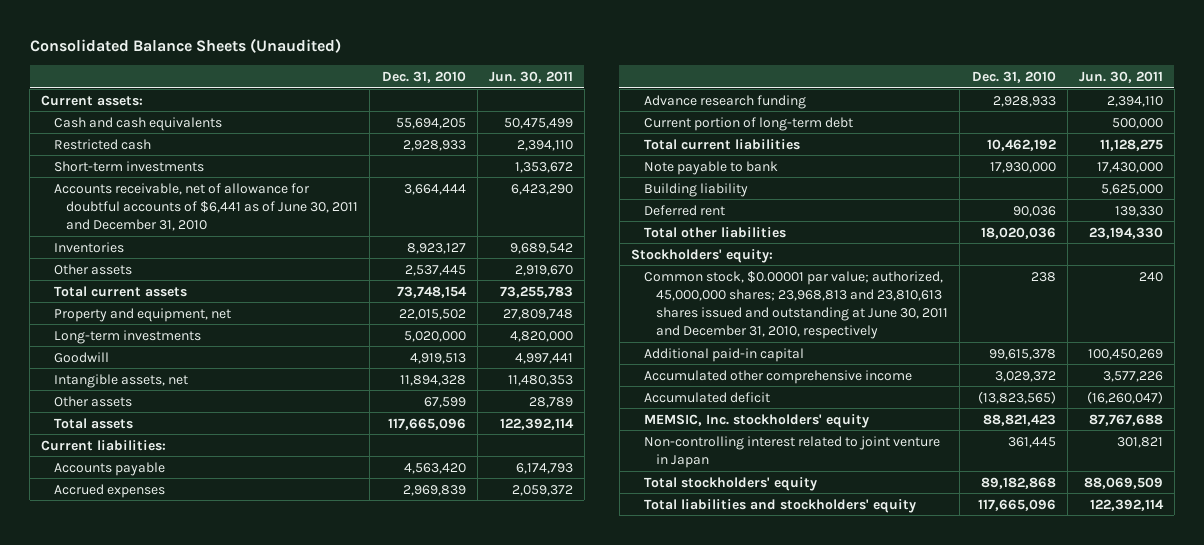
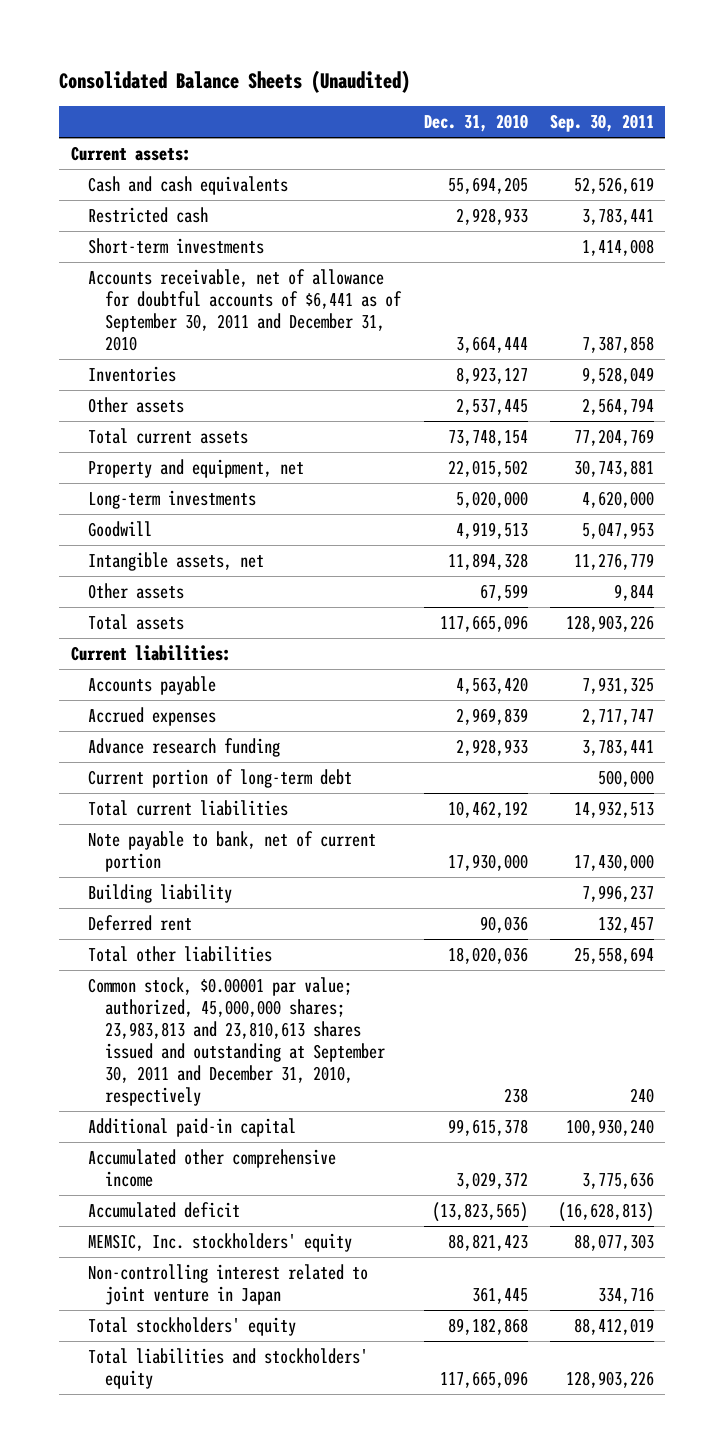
- | Dec. 31, 2010 | Jun. 30, 2011
+ | Dec. 31, 2010 | Sep. 30, 2011
- Accounts receivable, net of allowance for doubtful accounts of $6,441 as of June 30, 2011 and December 31, 2010 | 3,664,444 | 6,423,290
+ Accounts receivable, net of allowance for doubtful accounts of $6,441 as of September 30, 2011 and December 31, 2010 | 3,664,444 | 7,387,858
- Note payable to bank | 17,930,000 | 17,430,000
+ Note payable to bank, net of current portion | 17,930,000 | 17,430,000
- Stockholders' equity:
- Common stock, $0.00001 par value; authorized, 45,000,000 shares; 23,968,813 and 23,810,613 shares issued and outstanding at June 30, 2011 and December 31, 2010, respectively | 238 | 240
+ Common stock, $0.00001 par value; authorized, 45,000,000 shares; 23,983,813 and 23,810,613 shares issued and outstanding at September 30, 2011 and December 31, 2010, respectively | 238 | 240

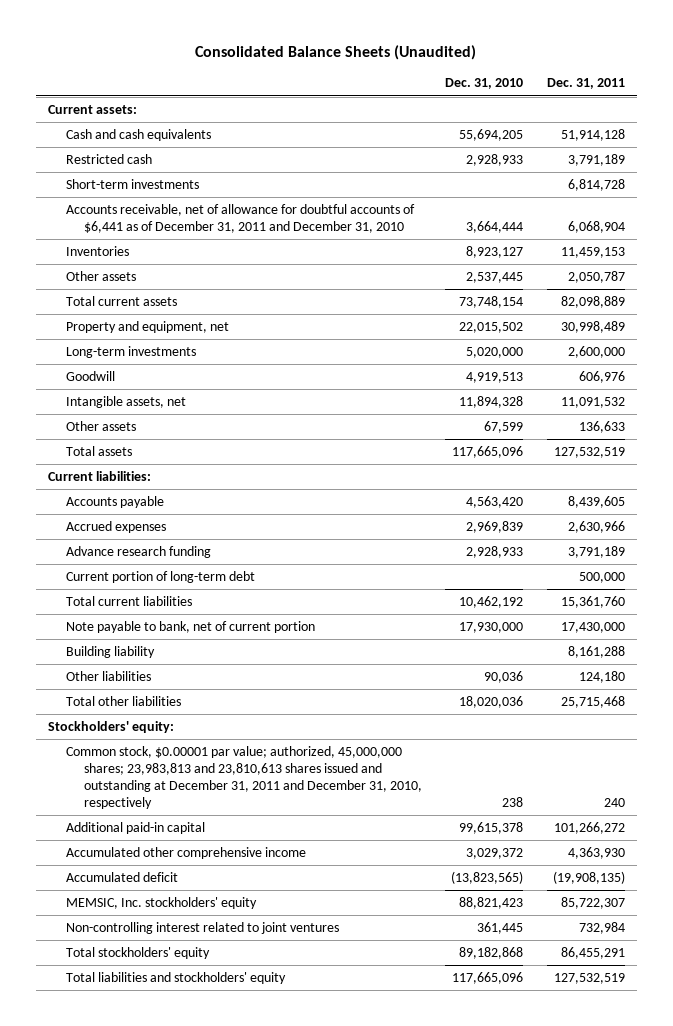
- | Dec. 31, 2010 | Sep. 30, 2011
+ | Dec. 31, 2010 | Dec. 31, 2011
- Accounts receivable, net of allowance for doubtful accounts of $6,441 as of September 30, 2011 and December 31, 2010 | 3,664,444 | 7,387,858
+ Accounts receivable, net of allowance for doubtful accounts of $6,441 as of December 31, 2011 and December 31, 2010 | 3,664,444 | 6,068,904
- Deferred rent | 90,036 | 132,457
+ Other liabilities | 90,036 | 124,180
- Common stock, $0.00001 par value; authorized, 45,000,000 shares; 23,983,813 and 23,810,613 shares issued and outstanding at September 30, 2011 and December 31, 2010, respectively | 238 | 240
+ Stockholders' equity:
+ Common stock, $0.00001 par value; authorized, 45,000,000 shares; 23,983,813 and 23,810,613 shares issued and outstanding at December 31, 2011 and December 31, 2010, respectively | 238 | 240
- Non-controlling interest related to joint venture in Japan | 361,445 | 334,716
+ Non-controlling interest related to joint ventures | 361,445 | 732,984

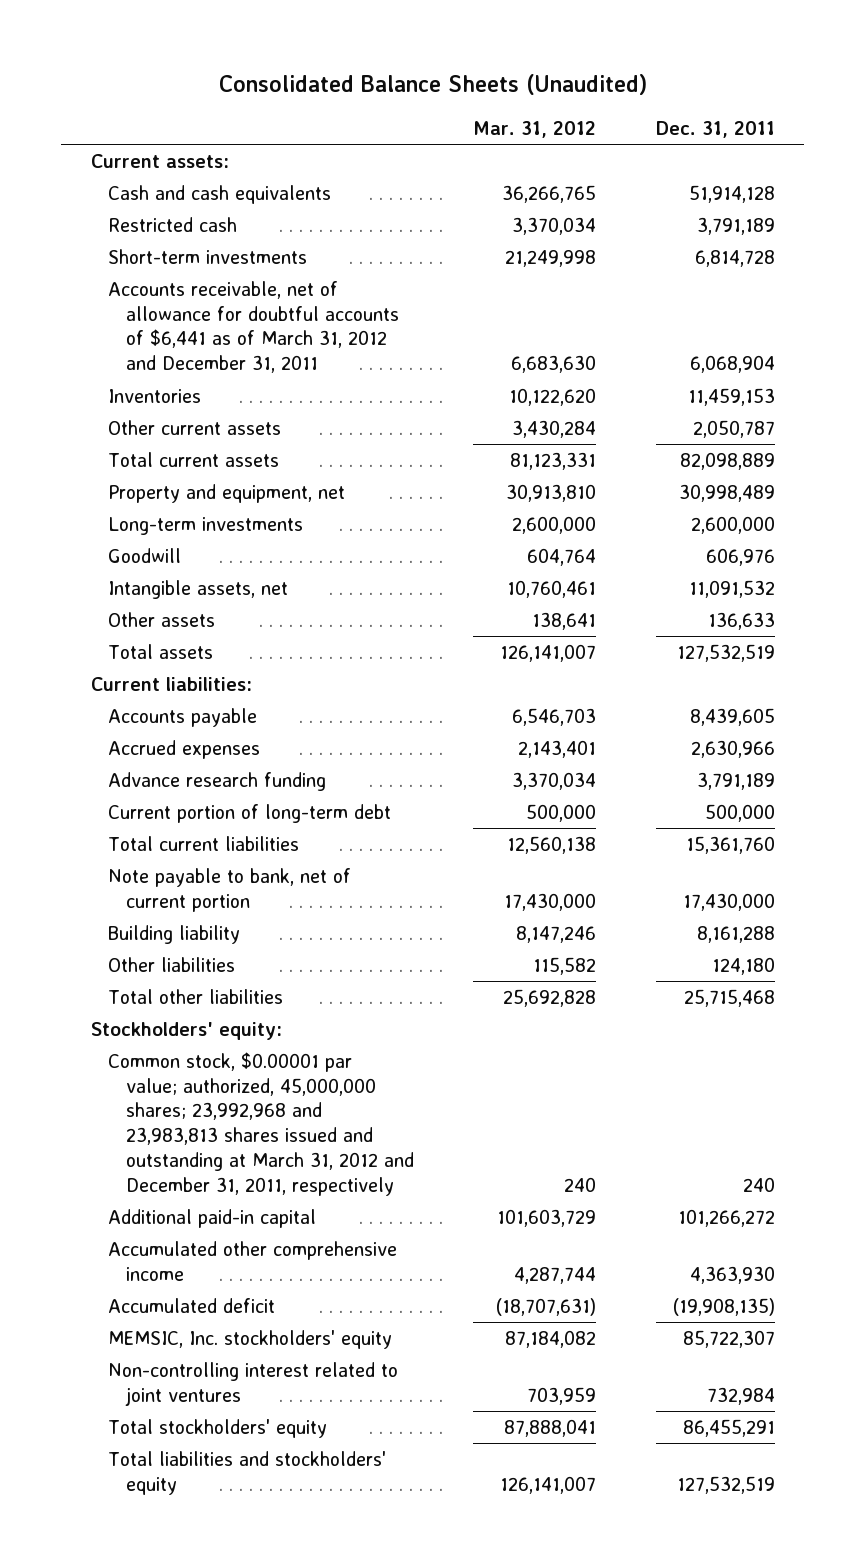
- | Dec. 31, 2010 | Dec. 31, 2011
+ | Mar. 31, 2012 | Dec. 31, 2011
- Accounts receivable, net of allowance for doubtful accounts of $6,441 as of December 31, 2011 and December 31, 2010 | 3,664,444 | 6,068,904
+ Accounts receivable, net of allowance for doubtful accounts of $6,441 as of March 31, 2012 and December 31, 2011 | 6,683,630 | 6,068,904
- Other assets | 2,537,445 | 2,050,787
+ Other current assets | 3,430,284 | 2,050,787
- Common stock, $0.00001 par value; authorized, 45,000,000 shares; 23,983,813 and 23,810,613 shares issued and outstanding at December 31, 2011 and December 31, 2010, respectively | 238 | 240
+ Common stock, $0.00001 par value; authorized, 45,000,000 shares; 23,992,968 and 23,983,813 shares issued and outstanding at March 31, 2012 and December 31, 2011, respectively | 240 | 240

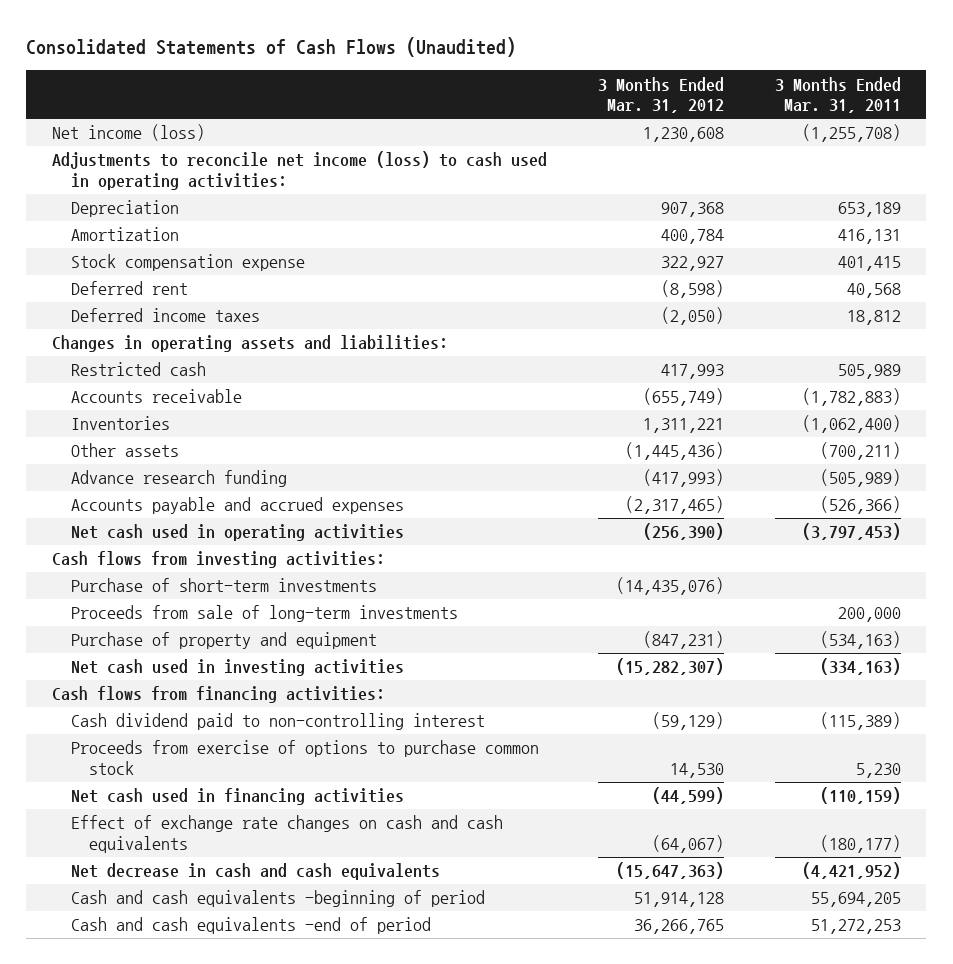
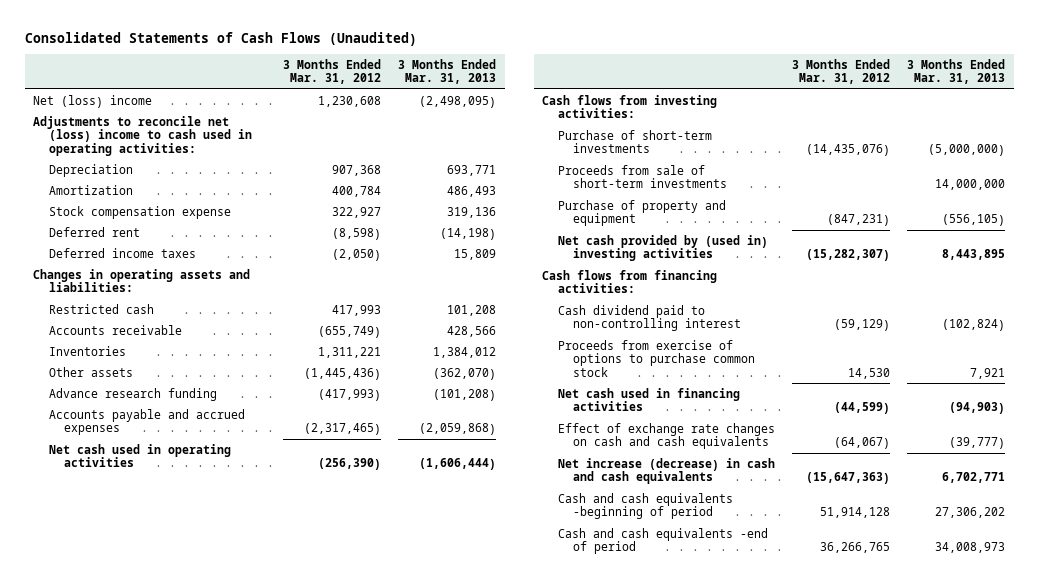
- | 3 Months Ended Mar. 31, 2012 | 3 Months Ended Mar. 31, 2011
+ | 3 Months Ended Mar. 31, 2012 | 3 Months Ended Mar. 31, 2013
- Net income (loss) | 1,230,608 | (1,255,708)
- Adjustments to reconcile net income (loss) to cash used in operating activities:
+ Net (loss) income | 1,230,608 | (2,498,095)
+ Adjustments to reconcile net (loss) income to cash used in operating activities:
- Proceeds from sale of long-term investments | | 200,000
+ Proceeds from sale of short-term investments | | 14,000,000
- Net cash used in investing activities | (15,282,307) | (334,163)
+ Net cash provided by (used in) investing activities | (15,282,307) | 8,443,895
- Net decrease in cash and cash equivalents | (15,647,363) | (4,421,952)
+ Net increase (decrease) in cash and cash equivalents | (15,647,363) | 6,702,771

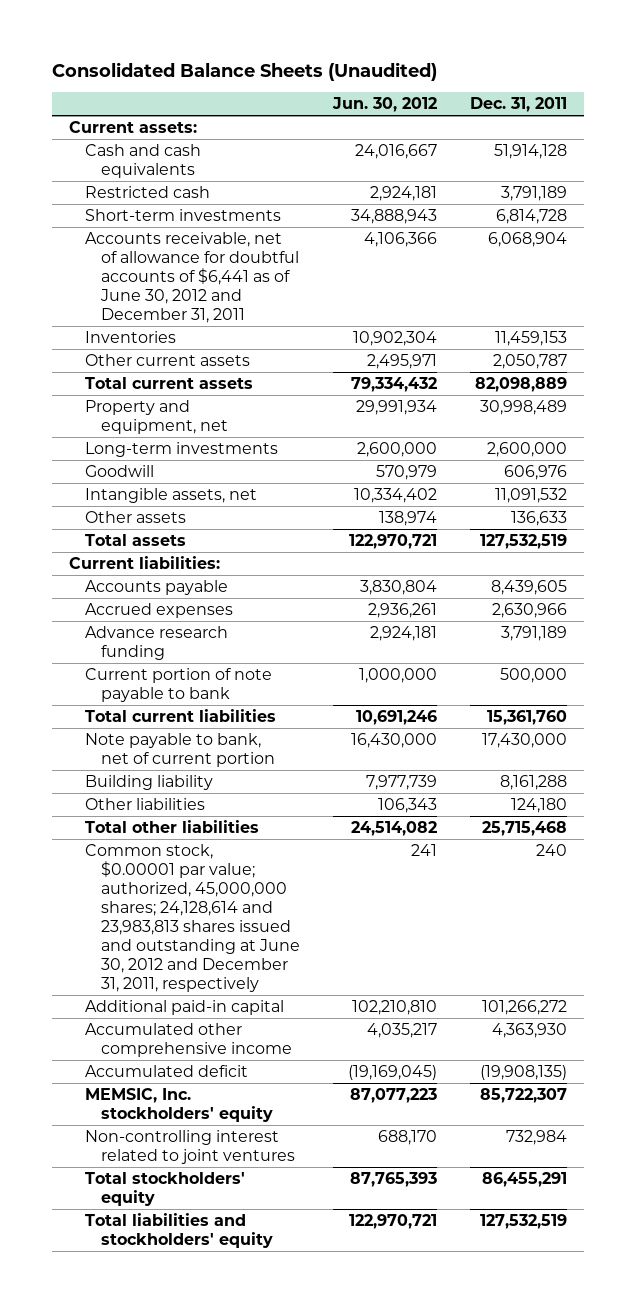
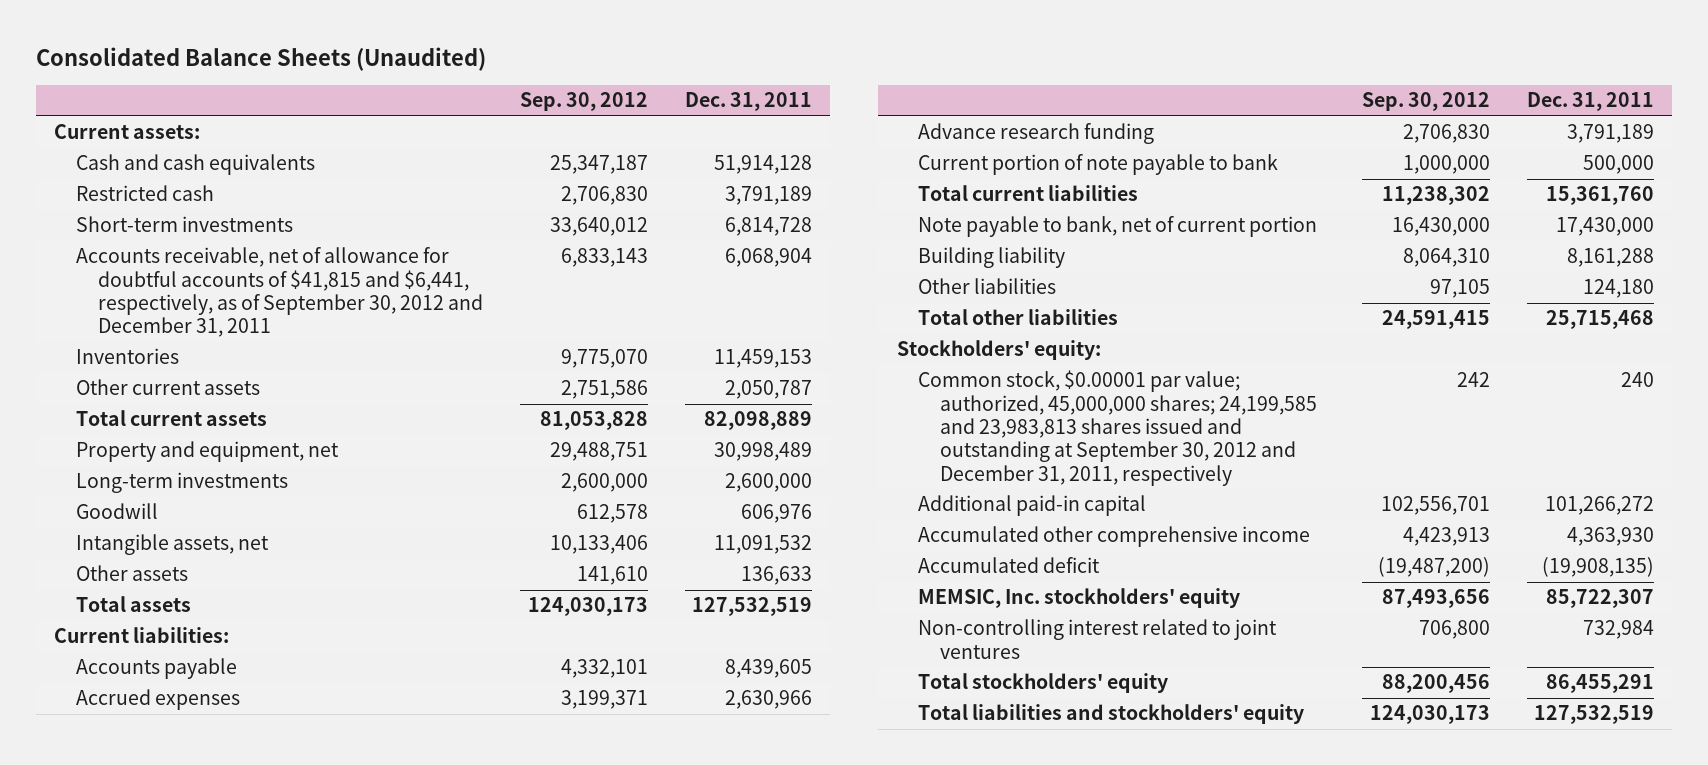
- | Jun. 30, 2012 | Dec. 31, 2011
+ | Sep. 30, 2012 | Dec. 31, 2011
- Accounts receivable, net of allowance for doubtful accounts of $6,441 as of June 30, 2012 and December 31, 2011 | 4,106,366 | 6,068,904
+ Accounts receivable, net of allowance for doubtful accounts of $41,815 and $6,441, respectively, as of September 30, 2012 and December 31, 2011 | 6,833,143 | 6,068,904
- Common stock, $0.00001 par value; authorized, 45,000,000 shares; 24,128,614 and 23,983,813 shares issued and outstanding at June 30, 2012 and December 31, 2011, respectively | 241 | 240
+ Stockholders' equity:
+ Common stock, $0.00001 par value; authorized, 45,000,000 shares; 24,199,585 and 23,983,813 shares issued and outstanding at September 30, 2012 and December 31, 2011, respectively | 242 | 240

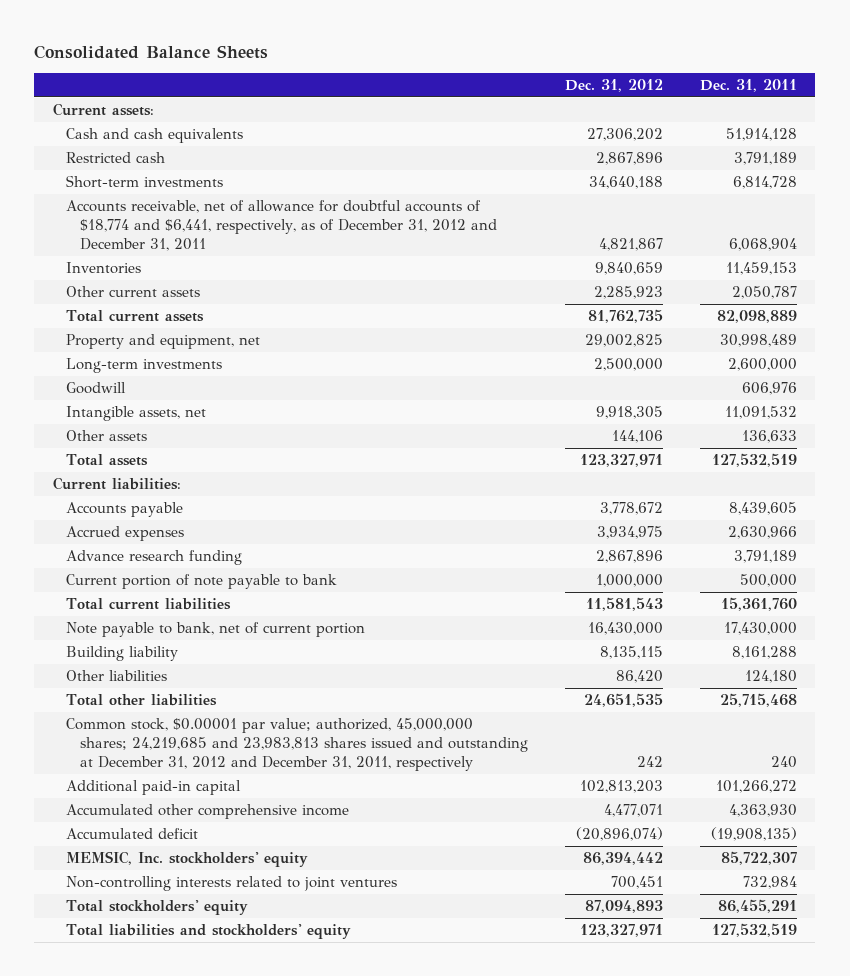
- Consolidated Balance Sheets (Unaudited)
+ Consolidated Balance Sheets
- | Sep. 30, 2012 | Dec. 31, 2011
+ | Dec. 31, 2012 | Dec. 31, 2011
- Accounts receivable, net of allowance for doubtful accounts of $41,815 and $6,441, respectively, as of September 30, 2012 and December 31, 2011 | 6,833,143 | 6,068,904
+ Accounts receivable, net of allowance for doubtful accounts of $18,774 and $6,441, respectively, as of December 31, 2012 and December 31, 2011 | 4,821,867 | 6,068,904
- Stockholders' equity:
- Common stock, $0.00001 par value; authorized, 45,000,000 shares; 24,199,585 and 23,983,813 shares issued and outstanding at September 30, 2012 and December 31, 2011, respectively | 242 | 240
+ Common stock, $0.00001 par value; authorized, 45,000,000 shares; 24,219,685 and 23,983,813 shares issued and outstanding at December 31, 2012 and December 31, 2011, respectively | 242 | 240
- Non-controlling interest related to joint ventures | 706,800 | 732,984
+ Non-controlling interests related to joint ventures | 700,451 | 732,984

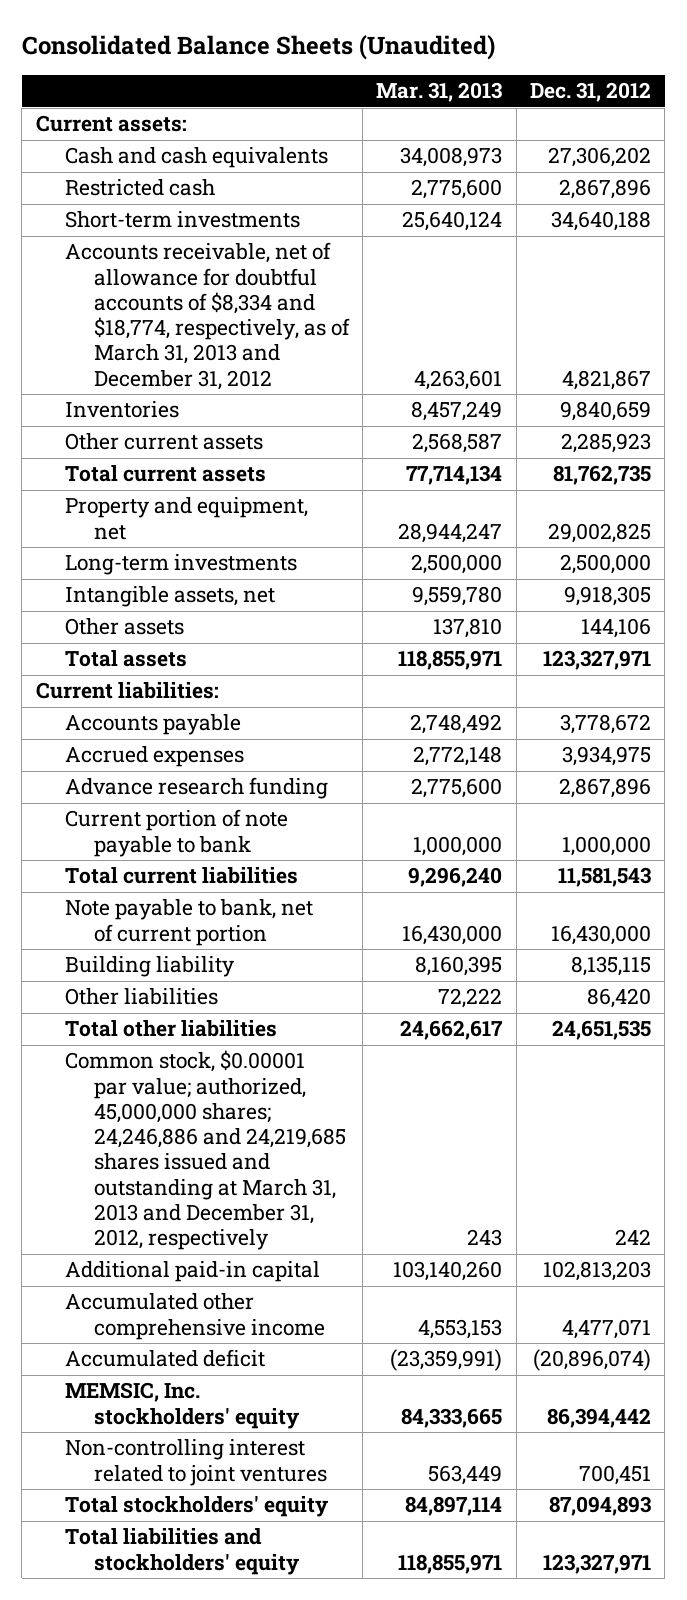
- Consolidated Balance Sheets
+ Consolidated Balance Sheets (Unaudited)
- | Dec. 31, 2012 | Dec. 31, 2011
+ | Mar. 31, 2013 | Dec. 31, 2012
- Accounts receivable, net of allowance for doubtful accounts of $18,774 and $6,441, respectively, as of December 31, 2012 and December 31, 2011 | 4,821,867 | 6,068,904
+ Accounts receivable, net of allowance for doubtful accounts of $8,334 and $18,774, respectively, as of March 31, 2013 and December 31, 2012 | 4,263,601 | 4,821,867
- Goodwill | | 606,976
- Common stock, $0.00001 par value; authorized, 45,000,000 shares; 24,219,685 and 23,983,813 shares issued and outstanding at December 31, 2012 and December 31, 2011, respectively | 242 | 240
+ Common stock, $0.00001 par value; authorized, 45,000,000 shares; 24,246,886 and 24,219,685 shares issued and outstanding at March 31, 2013 and December 31, 2012, respectively | 243 | 242
- Non-controlling interests related to joint ventures | 700,451 | 732,984
+ Non-controlling interest related to joint ventures | 563,449 | 700,451

